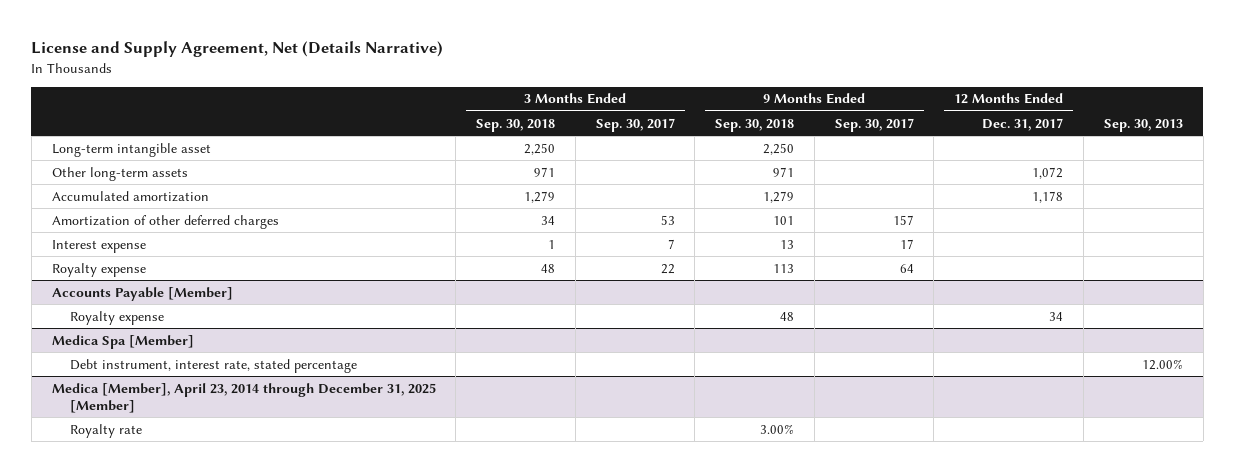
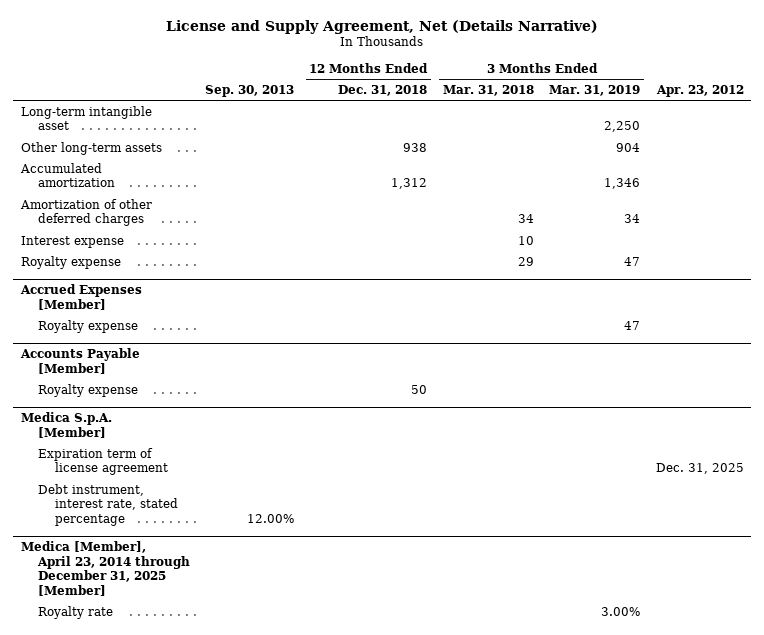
- | 3 Months Ended Sep. 30, 2018 | 3 Months Ended Sep. 30, 2017 | 9 Months Ended Sep. 30, 2018 | 9 Months Ended Sep. 30, 2017 | 12 Months Ended Dec. 31, 2017 | Sep. 30, 2013
+ | Sep. 30, 2013 | 12 Months Ended Dec. 31, 2018 | 3 Months Ended Mar. 31, 2018 | 3 Months Ended Mar. 31, 2019 | Apr. 23, 2012
+ Accrued Expenses [Member]
+ Royalty expense | | | | 47 |
- Medica Spa [Member]
+ Medica S.p.A. [Member]
+ Expiration term of license agreement | | | | | Dec. 31, 2025

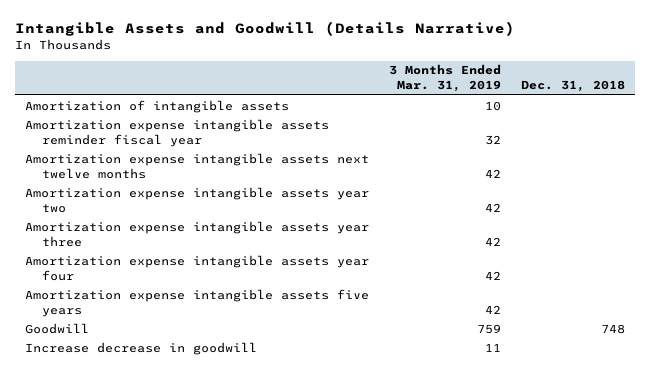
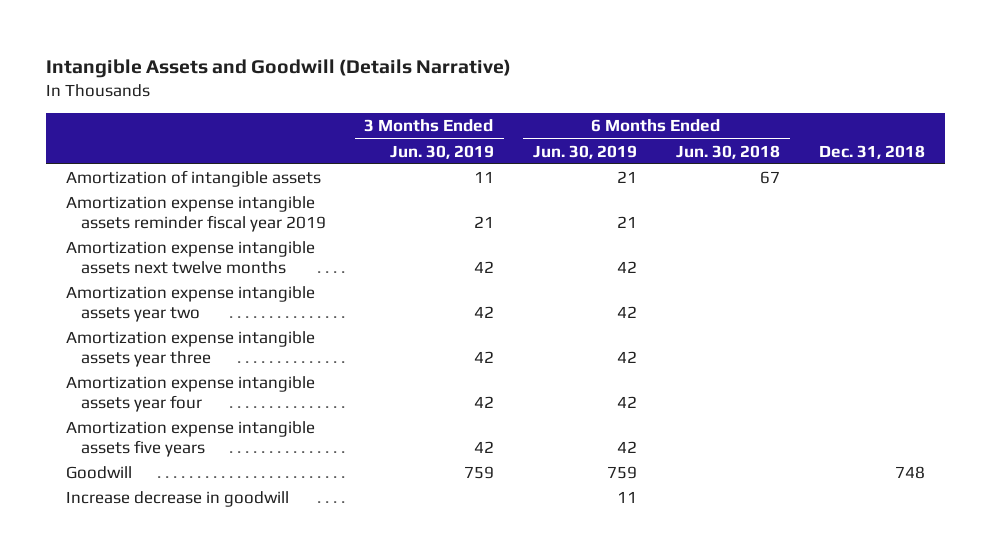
- | 3 Months Ended Mar. 31, 2019 | Dec. 31, 2018
+ | 3 Months Ended Jun. 30, 2019 | 6 Months Ended Jun. 30, 2019 | 6 Months Ended Jun. 30, 2018 | Dec. 31, 2018
- Amortization expense intangible assets reminder fiscal year | 32 |
+ Amortization expense intangible assets reminder fiscal year 2019 | 21 | 21 | |

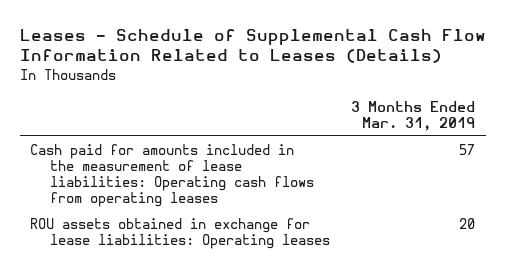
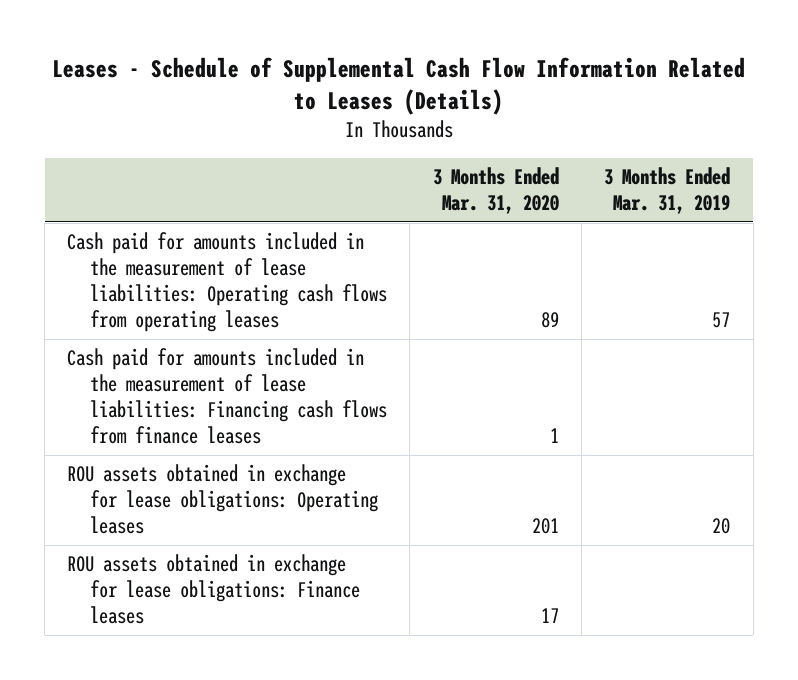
- | 3 Months Ended Mar. 31, 2019
+ | 3 Months Ended Mar. 31, 2020 | 3 Months Ended Mar. 31, 2019
- ROU assets obtained in exchange for lease liabilities: Operating leases | 20
+ Cash paid for amounts included in the measurement of lease liabilities: Financing cash flows from finance leases | 1 |
+ ROU assets obtained in exchange for lease obligations: Operating leases | 201 | 20
+ ROU assets obtained in exchange for lease obligations: Finance leases | 17 |

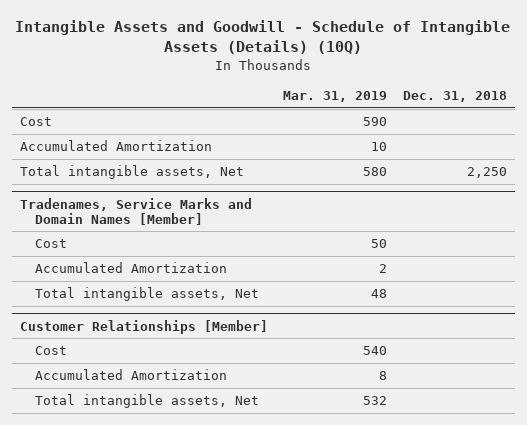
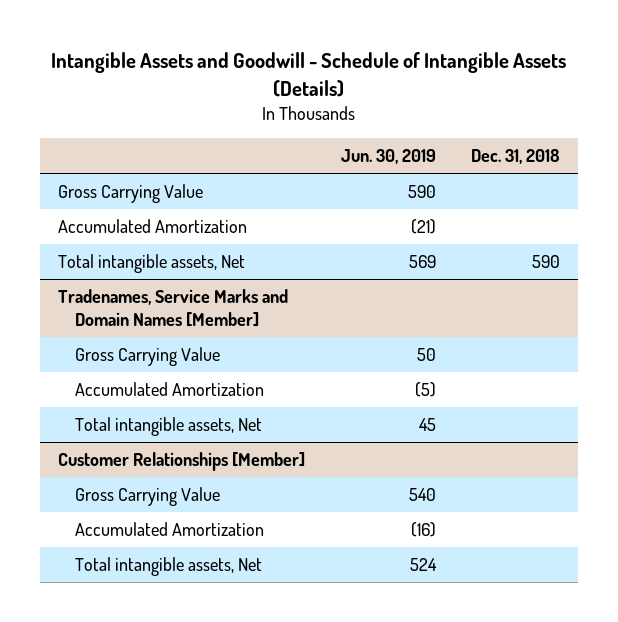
- Intangible Assets and Goodwill - Schedule of Intangible Assets (Details) (10Q)
+ Intangible Assets and Goodwill - Schedule of Intangible Assets (Details)
- | Mar. 31, 2019 | Dec. 31, 2018
+ | Jun. 30, 2019 | Dec. 31, 2018
- Cost | 590 |
+ Gross Carrying Value | 590 |
- Total intangible assets, Net | 580 | 2,250
+ Total intangible assets, Net | 569 | 590
@ Tradenames, Service Marks and Domain Names [Member]
- Cost | 50 |
+ Gross Carrying Value | 50 |
@ Customer Relationships [Member]
- Cost | 540 |
+ Gross Carrying Value | 540 |

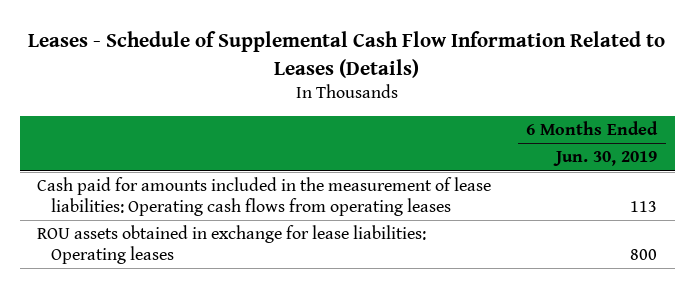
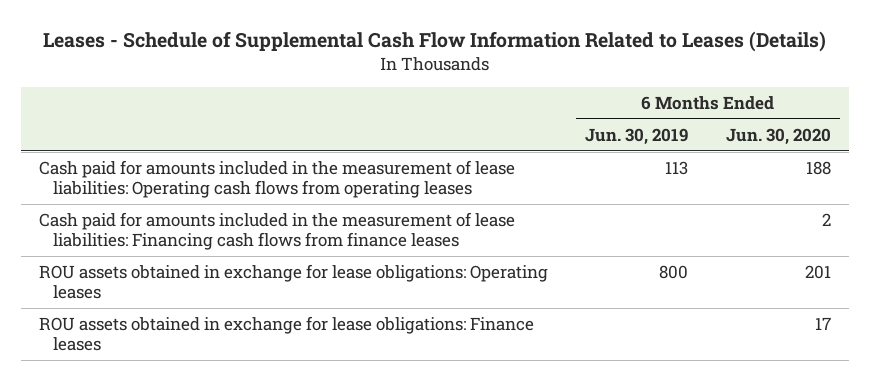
- | 6 Months Ended Jun. 30, 2019
+ | 6 Months Ended Jun. 30, 2019 | 6 Months Ended Jun. 30, 2020
- ROU assets obtained in exchange for lease liabilities: Operating leases | 800
+ Cash paid for amounts included in the measurement of lease liabilities: Financing cash flows from finance leases | | 2
+ ROU assets obtained in exchange for lease obligations: Operating leases | 800 | 201
+ ROU assets obtained in exchange for lease obligations: Finance leases | | 17

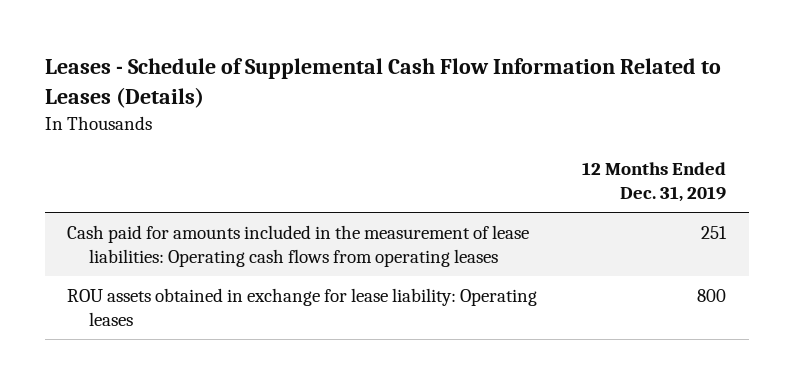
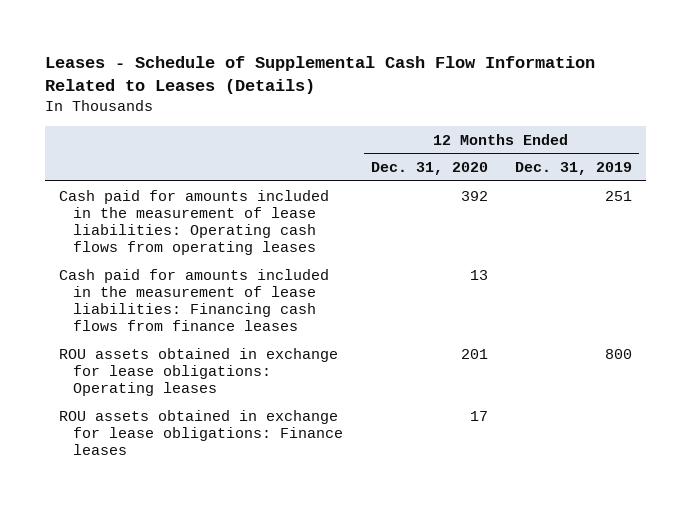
- | 12 Months Ended Dec. 31, 2019
+ | 12 Months Ended Dec. 31, 2020 | 12 Months Ended Dec. 31, 2019
- ROU assets obtained in exchange for lease liability: Operating leases | 800
+ Cash paid for amounts included in the measurement of lease liabilities: Financing cash flows from finance leases | 13 |
+ ROU assets obtained in exchange for lease obligations: Operating leases | 201 | 800
+ ROU assets obtained in exchange for lease obligations: Finance leases | 17 |

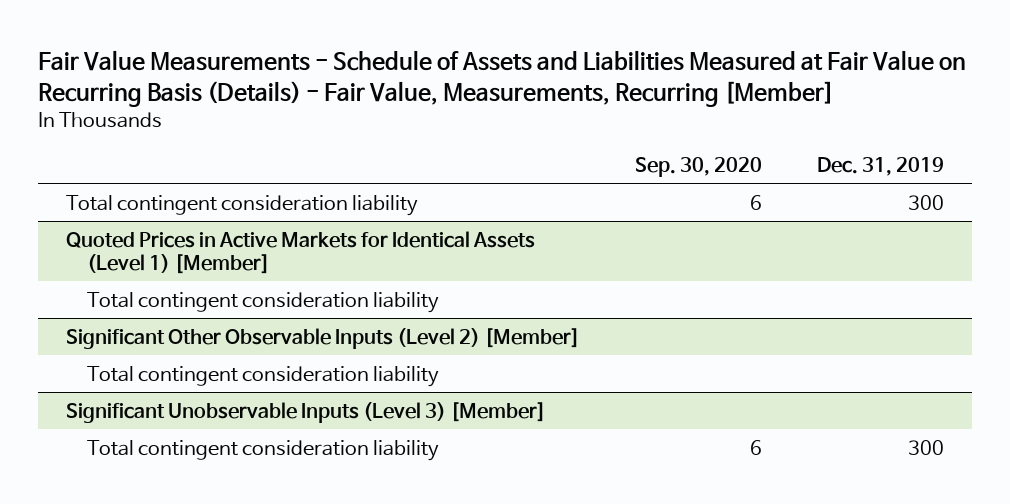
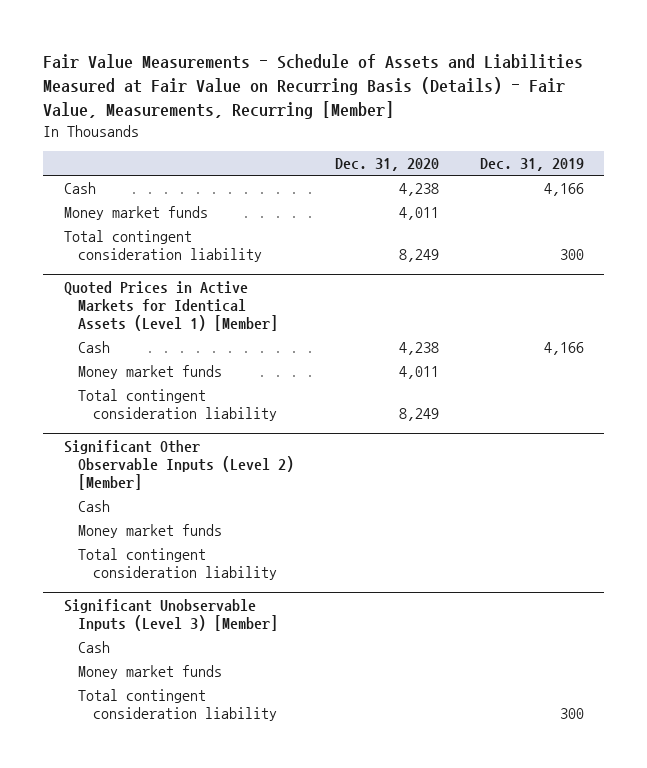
- | Sep. 30, 2020 | Dec. 31, 2019
+ | Dec. 31, 2020 | Dec. 31, 2019
+ Cash | 4,238 | 4,166
+ Money market funds | 4,011 |
@ Quoted Prices in Active Markets for Identical Assets (Level 1) [Member]
+ Cash | 4,238 | 4,166
+ Money market funds | 4,011 |
@ Significant Other Observable Inputs (Level 2) [Member]
+ Cash
+ Money market funds
@ Significant Unobservable Inputs (Level 3) [Member]
+ Cash
+ Money market funds

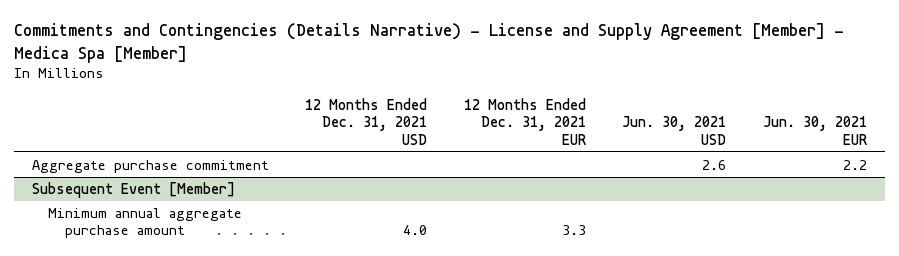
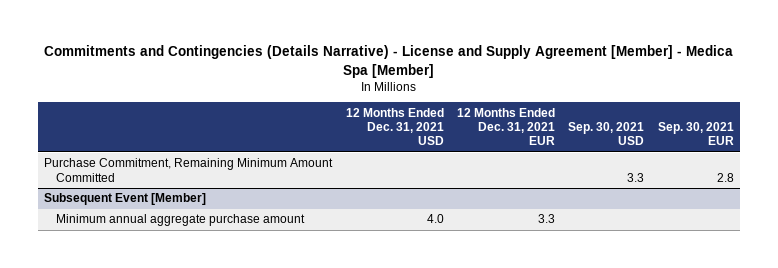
- | 12 Months Ended Dec. 31, 2021 USD | 12 Months Ended Dec. 31, 2021 EUR | Jun. 30, 2021 USD | Jun. 30, 2021 EUR
+ | 12 Months Ended Dec. 31, 2021 USD | 12 Months Ended Dec. 31, 2021 EUR | Sep. 30, 2021 USD | Sep. 30, 2021 EUR
- Aggregate purchase commitment | | | 2.6 | 2.2
+ Purchase Commitment, Remaining Minimum Amount Committed | | | 3.3 | 2.8

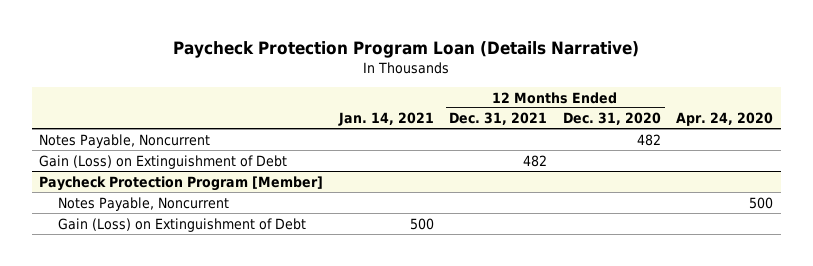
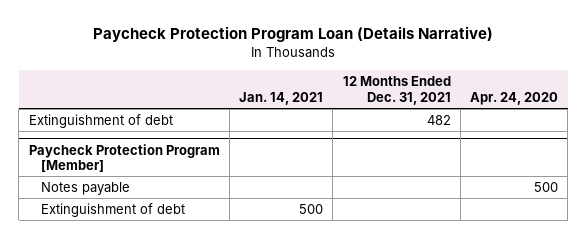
- | Jan. 14, 2021 | 12 Months Ended Dec. 31, 2021 | 12 Months Ended Dec. 31, 2020 | Apr. 24, 2020
+ | Jan. 14, 2021 | 12 Months Ended Dec. 31, 2021 | Apr. 24, 2020
- Notes Payable, Noncurrent | | | 482 |
- Gain (Loss) on Extinguishment of Debt | | 482 | |
+ Extinguishment of debt | | 482 |
@ Paycheck Protection Program [Member]
- Notes Payable, Noncurrent | | | | 500
- Gain (Loss) on Extinguishment of Debt | 500 | | |
+ Notes payable | | | 500
+ Extinguishment of debt | 500 | |

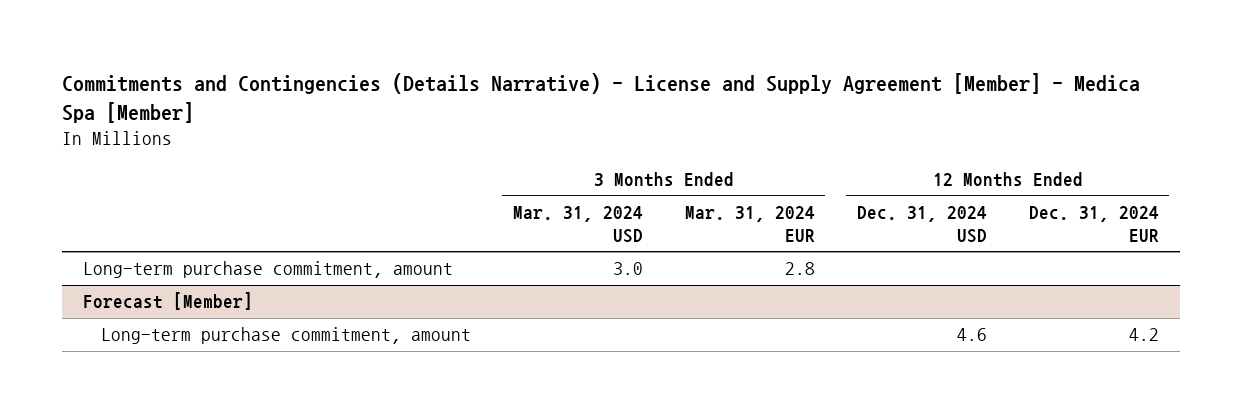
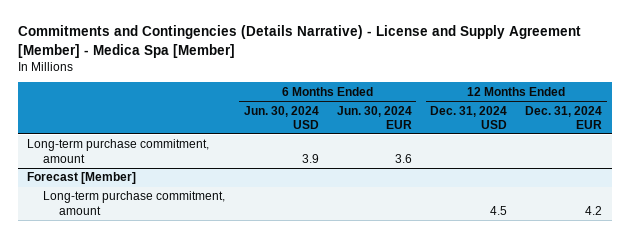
- | 3 Months Ended Mar. 31, 2024 USD | 3 Months Ended Mar. 31, 2024 EUR | 12 Months Ended Dec. 31, 2024 USD | 12 Months Ended Dec. 31, 2024 EUR
+ | 6 Months Ended Jun. 30, 2024 USD | 6 Months Ended Jun. 30, 2024 EUR | 12 Months Ended Dec. 31, 2024 USD | 12 Months Ended Dec. 31, 2024 EUR
@ Forecast [Member]
- Long-term purchase commitment, amount | | | 4.6 | 4.2
+ Long-term purchase commitment, amount | | | 4.5 | 4.2

